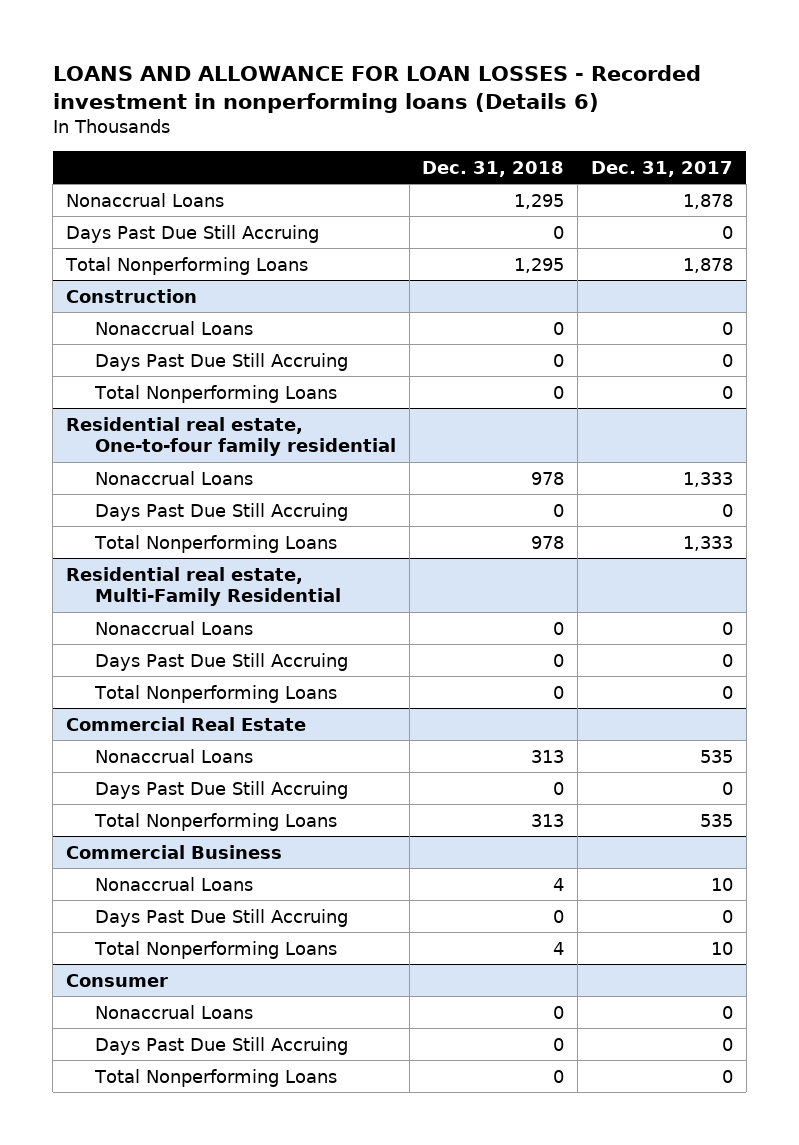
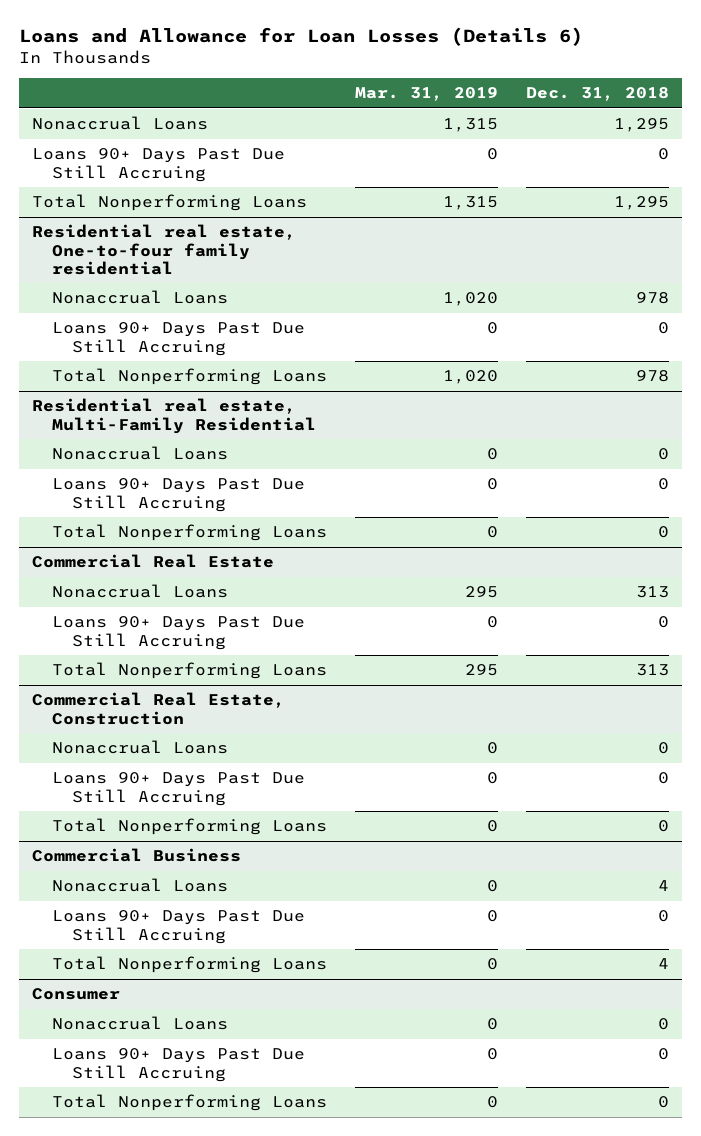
- LOANS AND ALLOWANCE FOR LOAN LOSSES - Recorded investment in nonperforming loans (Details 6)
+ Loans and Allowance for Loan Losses (Details 6)
- | Dec. 31, 2018 | Dec. 31, 2017
+ | Mar. 31, 2019 | Dec. 31, 2018
- Days Past Due Still Accruing | 0 | 0
+ Loans 90+ Days Past Due Still Accruing | 0 | 0
- Construction
- Nonaccrual Loans | 0 | 0
- Days Past Due Still Accruing | 0 | 0
- Total Nonperforming Loans | 0 | 0
@ Residential real estate, One-to-four family residential
- Days Past Due Still Accruing | 0 | 0
+ Loans 90+ Days Past Due Still Accruing | 0 | 0
@ Residential real estate, Multi-Family Residential
- Days Past Due Still Accruing | 0 | 0
+ Loans 90+ Days Past Due Still Accruing | 0 | 0
@ Commercial Real Estate
- Days Past Due Still Accruing | 0 | 0
+ Loans 90+ Days Past Due Still Accruing | 0 | 0
+ Commercial Real Estate, Construction
+ Nonaccrual Loans | 0 | 0
+ Loans 90+ Days Past Due Still Accruing | 0 | 0
+ Total Nonperforming Loans | 0 | 0
@ Commercial Business
- Days Past Due Still Accruing | 0 | 0
+ Loans 90+ Days Past Due Still Accruing | 0 | 0
@ Consumer
- Days Past Due Still Accruing | 0 | 0
+ Loans 90+ Days Past Due Still Accruing | 0 | 0

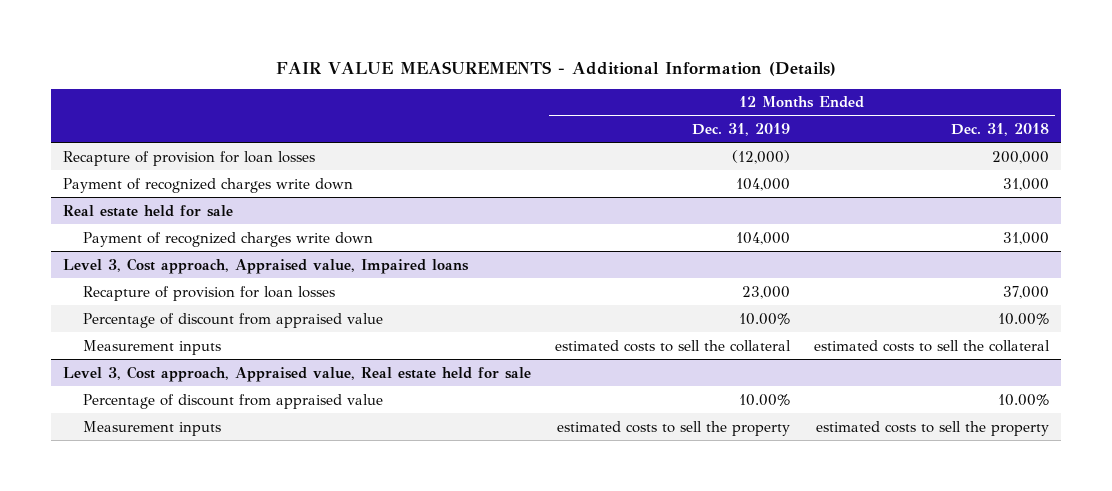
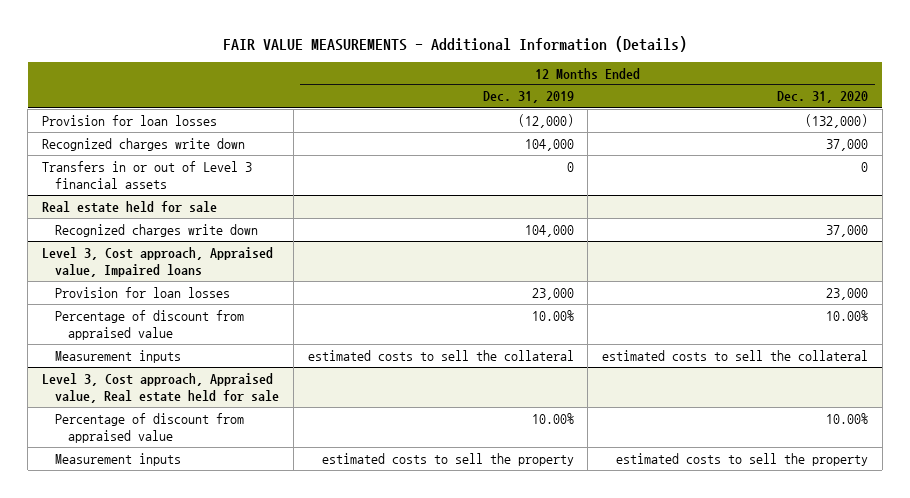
- | 12 Months Ended Dec. 31, 2019 | 12 Months Ended Dec. 31, 2018
+ | 12 Months Ended Dec. 31, 2019 | 12 Months Ended Dec. 31, 2020
- Recapture of provision for loan losses | (12,000) | 200,000
- Payment of recognized charges write down | 104,000 | 31,000
+ Provision for loan losses | (12,000) | (132,000)
+ Recognized charges write down | 104,000 | 37,000
+ Transfers in or out of Level 3 financial assets | 0 | 0
@ Real estate held for sale
- Payment of recognized charges write down | 104,000 | 31,000
+ Recognized charges write down | 104,000 | 37,000
@ Level 3, Cost approach, Appraised value, Impaired loans
- Recapture of provision for loan losses | 23,000 | 37,000
+ Provision for loan losses | 23,000 | 23,000

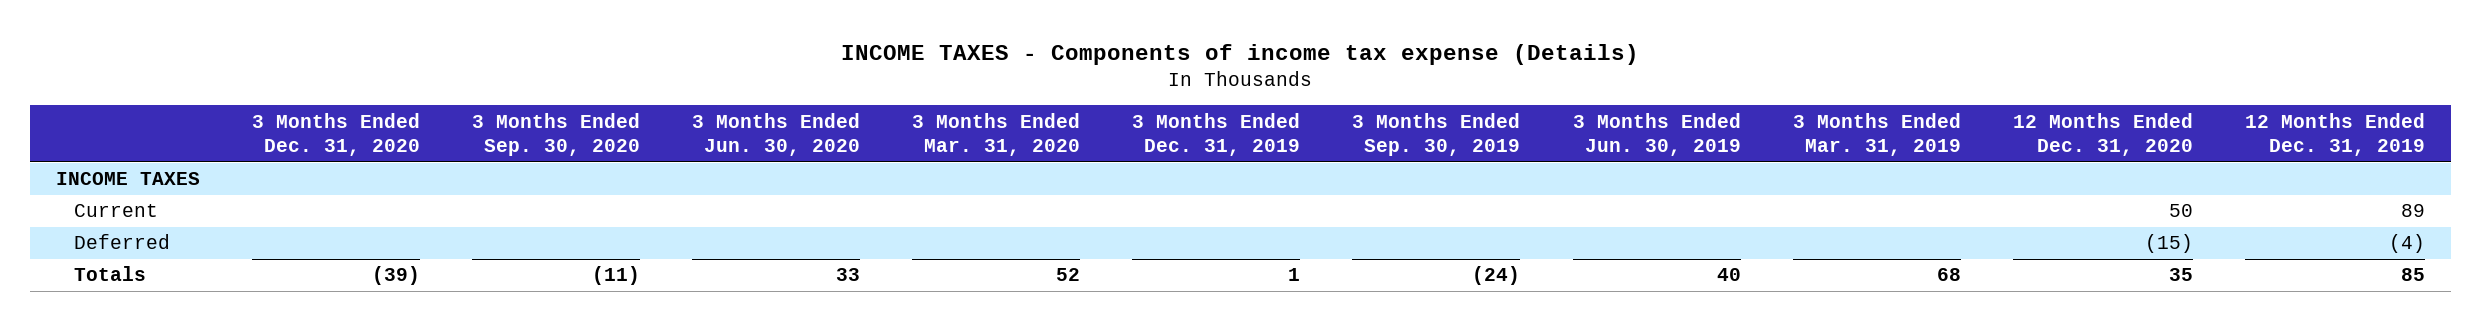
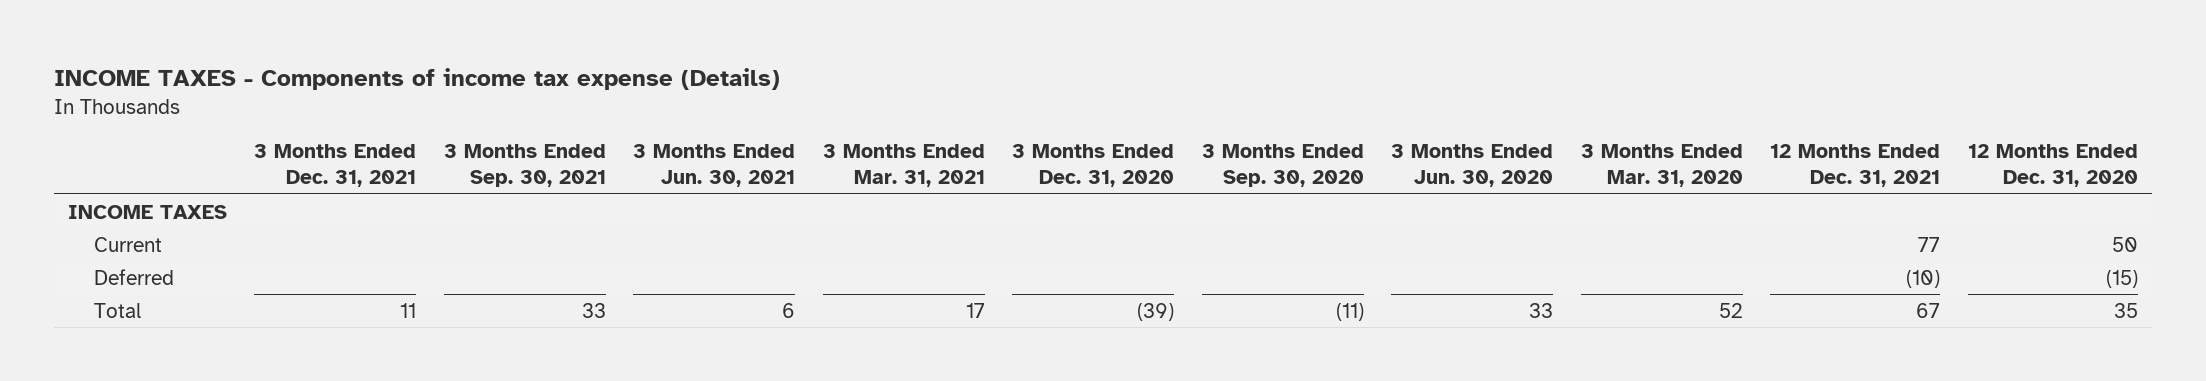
- | 3 Months Ended Dec. 31, 2020 | 3 Months Ended Sep. 30, 2020 | 3 Months Ended Jun. 30, 2020 | 3 Months Ended Mar. 31, 2020 | 3 Months Ended Dec. 31, 2019 | 3 Months Ended Sep. 30, 2019 | 3 Months Ended Jun. 30, 2019 | 3 Months Ended Mar. 31, 2019 | 12 Months Ended Dec. 31, 2020 | 12 Months Ended Dec. 31, 2019
+ | 3 Months Ended Dec. 31, 2021 | 3 Months Ended Sep. 30, 2021 | 3 Months Ended Jun. 30, 2021 | 3 Months Ended Mar. 31, 2021 | 3 Months Ended Dec. 31, 2020 | 3 Months Ended Sep. 30, 2020 | 3 Months Ended Jun. 30, 2020 | 3 Months Ended Mar. 31, 2020 | 12 Months Ended Dec. 31, 2021 | 12 Months Ended Dec. 31, 2020
- Totals | (39) | (11) | 33 | 52 | 1 | (24) | 40 | 68 | 35 | 85
+ Total | 11 | 33 | 6 | 17 | (39) | (11) | 33 | 52 | 67 | 35

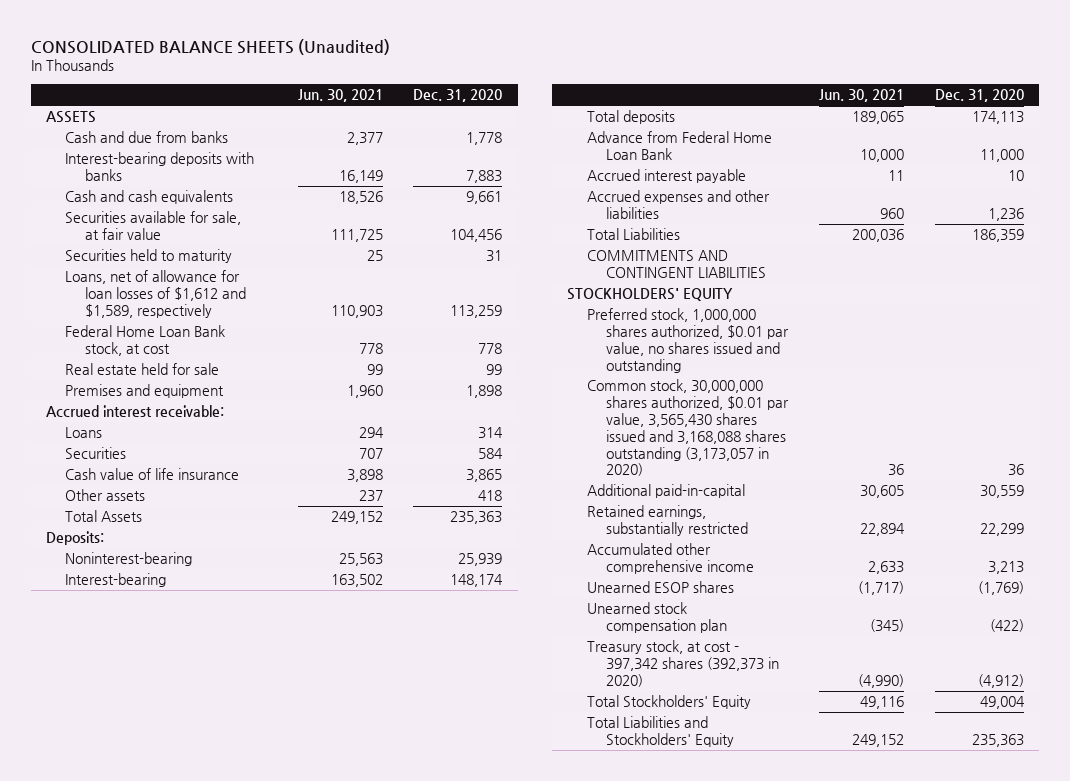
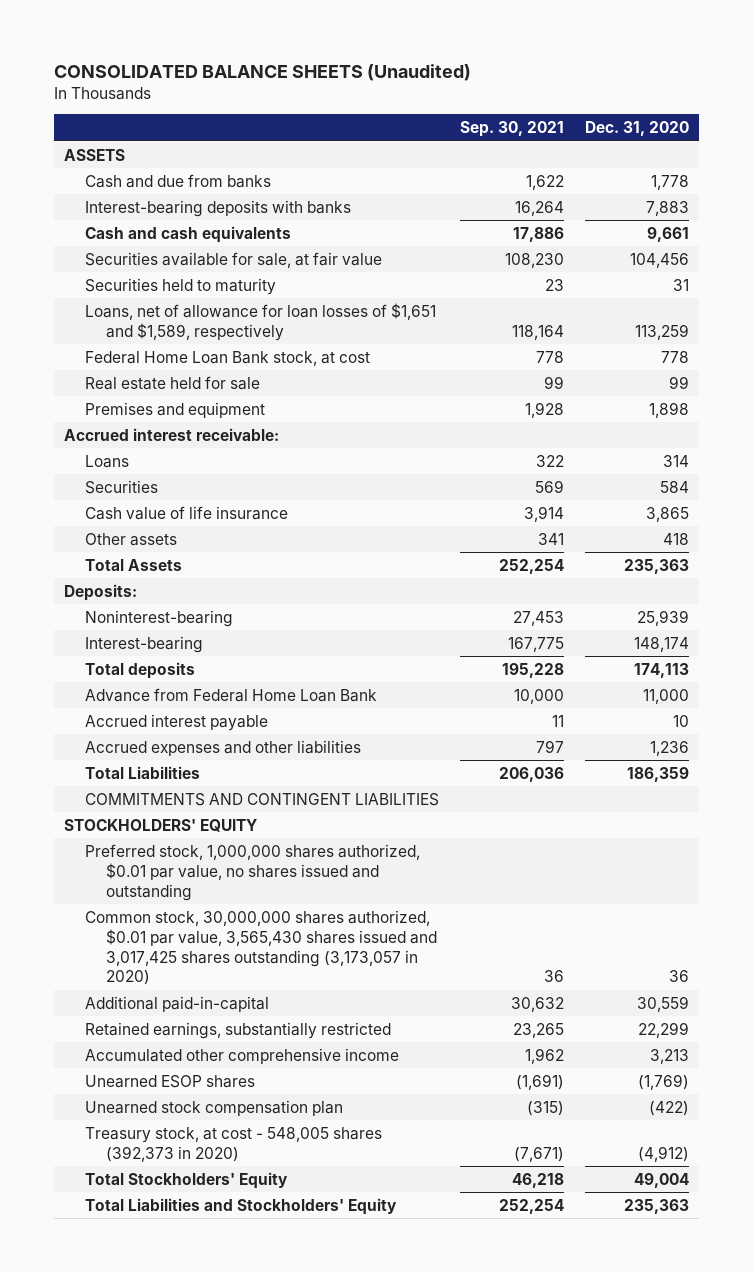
- | Jun. 30, 2021 | Dec. 31, 2020
+ | Sep. 30, 2021 | Dec. 31, 2020
- Loans, net of allowance for loan losses of $1,612 and $1,589, respectively | 110,903 | 113,259
+ Loans, net of allowance for loan losses of $1,651 and $1,589, respectively | 118,164 | 113,259
- Common stock, 30,000,000 shares authorized, $0.01 par value, 3,565,430 shares issued and 3,168,088 shares outstanding (3,173,057 in 2020) | 36 | 36
+ Common stock, 30,000,000 shares authorized, $0.01 par value, 3,565,430 shares issued and 3,017,425 shares outstanding (3,173,057 in 2020) | 36 | 36
- Treasury stock, at cost - 397,342 shares (392,373 in 2020) | (4,990) | (4,912)
+ Treasury stock, at cost - 548,005 shares (392,373 in 2020) | (7,671) | (4,912)

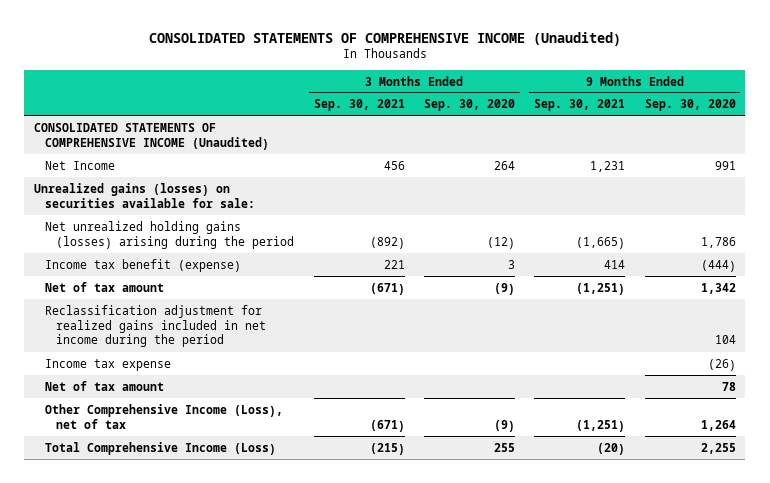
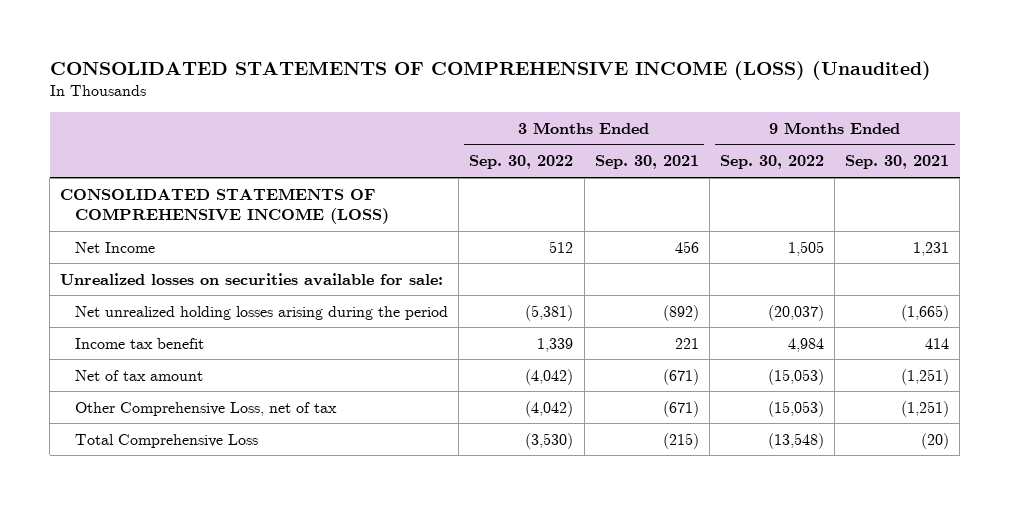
- CONSOLIDATED STATEMENTS OF COMPREHENSIVE INCOME (Unaudited)
+ CONSOLIDATED STATEMENTS OF COMPREHENSIVE INCOME (LOSS) (Unaudited)
- | 3 Months Ended Sep. 30, 2021 | 3 Months Ended Sep. 30, 2020 | 9 Months Ended Sep. 30, 2021 | 9 Months Ended Sep. 30, 2020
+ | 3 Months Ended Sep. 30, 2022 | 3 Months Ended Sep. 30, 2021 | 9 Months Ended Sep. 30, 2022 | 9 Months Ended Sep. 30, 2021
- CONSOLIDATED STATEMENTS OF COMPREHENSIVE INCOME (Unaudited)
+ CONSOLIDATED STATEMENTS OF COMPREHENSIVE INCOME (LOSS)
- Unrealized gains (losses) on securities available for sale:
- Net unrealized holding gains (losses) arising during the period | (892) | (12) | (1,665) | 1,786
- Income tax benefit (expense) | 221 | 3 | 414 | (444)
+ Unrealized losses on securities available for sale:
+ Net unrealized holding losses arising during the period | (5,381) | (892) | (20,037) | (1,665)
+ Income tax benefit | 1,339 | 221 | 4,984 | 414
- Reclassification adjustment for realized gains included in net income during the period | | | | 104
- Income tax expense | | | | (26)
- Net of tax amount | | | | 78
- Other Comprehensive Income (Loss), net of tax | (671) | (9) | (1,251) | 1,264
- Total Comprehensive Income (Loss) | (215) | 255 | (20) | 2,255
+ Other Comprehensive Loss, net of tax | (4,042) | (671) | (15,053) | (1,251)
+ Total Comprehensive Loss | (3,530) | (215) | (13,548) | (20)

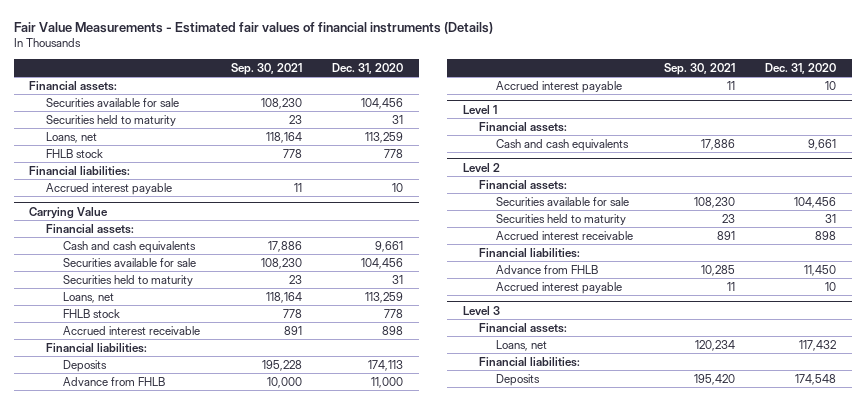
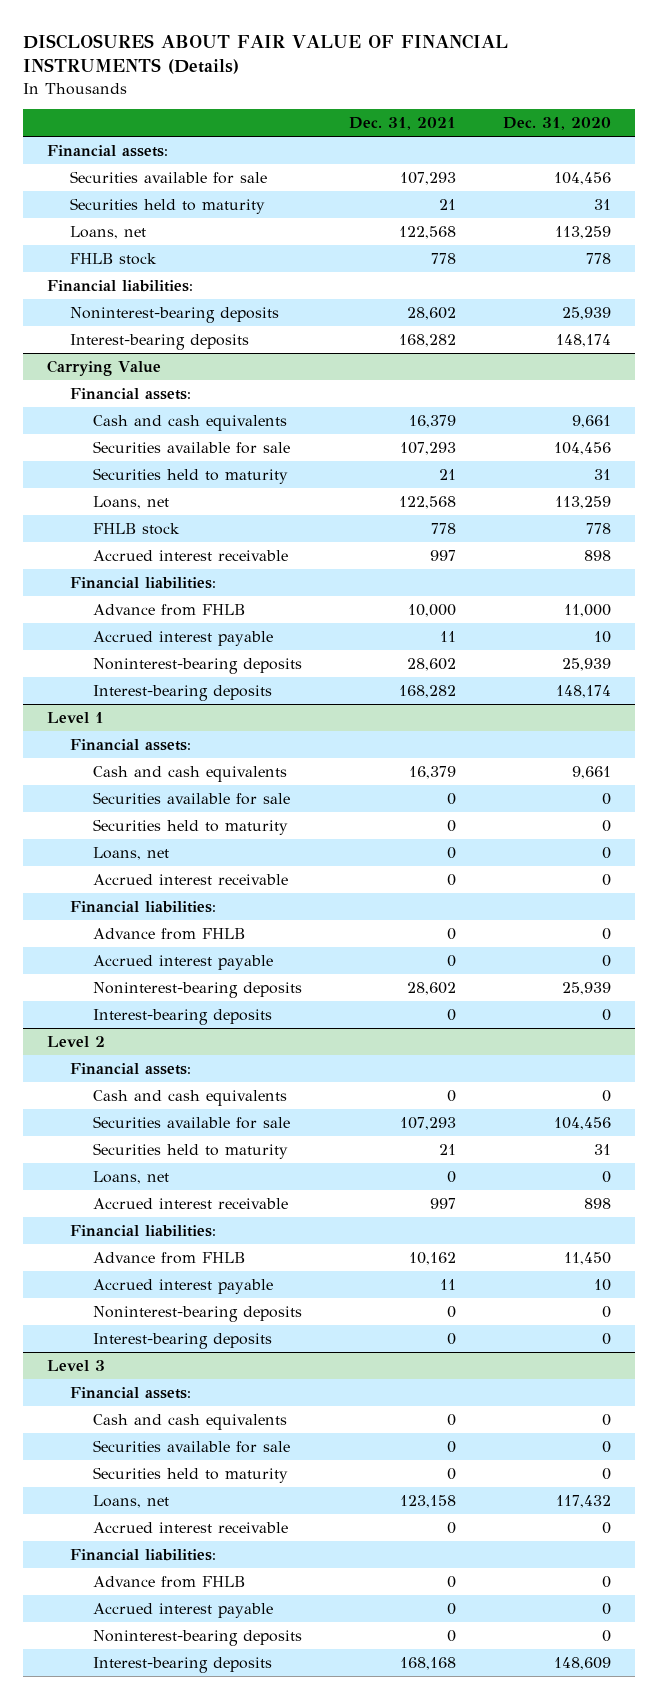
- Fair Value Measurements - Estimated fair values of financial instruments (Details)
+ DISCLOSURES ABOUT FAIR VALUE OF FINANCIAL INSTRUMENTS (Details)
- | Sep. 30, 2021 | Dec. 31, 2020
+ | Dec. 31, 2021 | Dec. 31, 2020
- Accrued interest payable | 11 | 10
+ Noninterest-bearing deposits | 28,602 | 25,939
+ Interest-bearing deposits | 168,282 | 148,174
@ Carrying Value
- Deposits | 195,228 | 174,113
+ Noninterest-bearing deposits | 28,602 | 25,939
+ Interest-bearing deposits | 168,282 | 148,174
@ Level 1
+ Securities available for sale | 0 | 0
+ Securities held to maturity | 0 | 0
+ Loans, net | 0 | 0
+ Accrued interest receivable | 0 | 0
+ Financial liabilities:
+ Advance from FHLB | 0 | 0
+ Accrued interest payable | 0 | 0
+ Noninterest-bearing deposits | 28,602 | 25,939
+ Interest-bearing deposits | 0 | 0
@ Level 2
+ Cash and cash equivalents | 0 | 0
+ Loans, net | 0 | 0
+ Noninterest-bearing deposits | 0 | 0
+ Interest-bearing deposits | 0 | 0
@ Level 3
+ Cash and cash equivalents | 0 | 0
+ Securities available for sale | 0 | 0
+ Securities held to maturity | 0 | 0
+ Accrued interest receivable | 0 | 0
- Deposits | 195,420 | 174,548
+ Advance from FHLB | 0 | 0
+ Accrued interest payable | 0 | 0
+ Noninterest-bearing deposits | 0 | 0
+ Interest-bearing deposits | 168,168 | 148,609

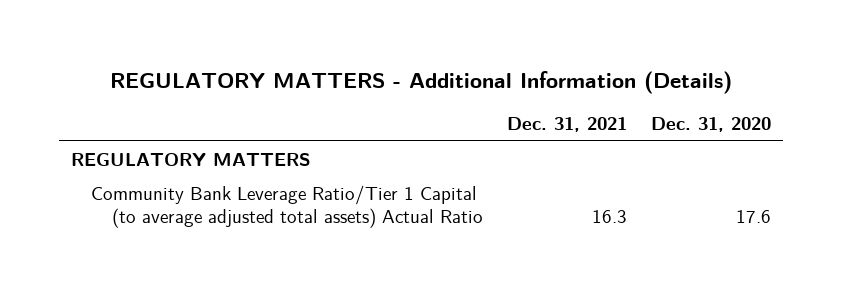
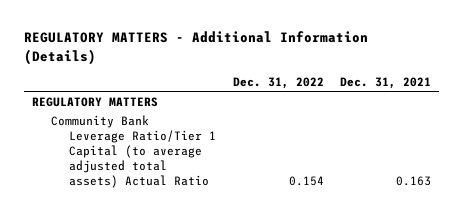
- | Dec. 31, 2021 | Dec. 31, 2020
+ | Dec. 31, 2022 | Dec. 31, 2021
- Community Bank Leverage Ratio/Tier 1 Capital (to average adjusted total assets) Actual Ratio | 16.3 | 17.6
+ Community Bank Leverage Ratio/Tier 1 Capital (to average adjusted total assets) Actual Ratio | 0.154 | 0.163

